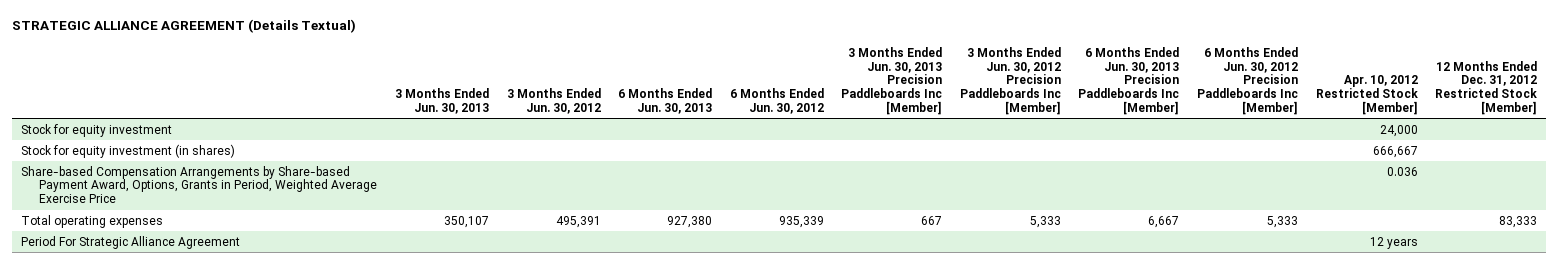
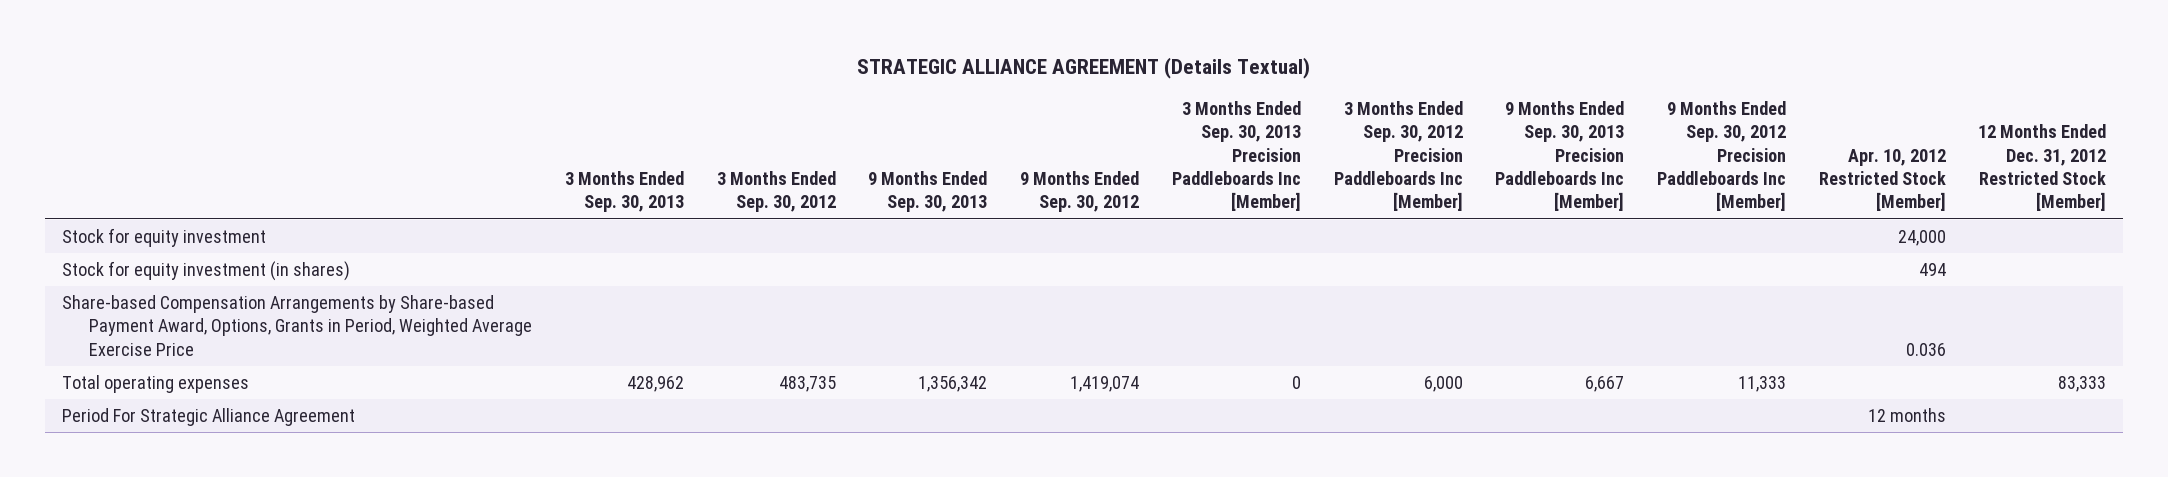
- | 3 Months Ended Jun. 30, 2013 | 3 Months Ended Jun. 30, 2012 | 6 Months Ended Jun. 30, 2013 | 6 Months Ended Jun. 30, 2012 | 3 Months Ended Jun. 30, 2013 Precision Paddleboards Inc [Member] | 3 Months Ended Jun. 30, 2012 Precision Paddleboards Inc [Member] | 6 Months Ended Jun. 30, 2013 Precision Paddleboards Inc [Member] | 6 Months Ended Jun. 30, 2012 Precision Paddleboards Inc [Member] | Apr. 10, 2012 Restricted Stock [Member] | 12 Months Ended Dec. 31, 2012 Restricted Stock [Member]
+ | 3 Months Ended Sep. 30, 2013 | 3 Months Ended Sep. 30, 2012 | 9 Months Ended Sep. 30, 2013 | 9 Months Ended Sep. 30, 2012 | 3 Months Ended Sep. 30, 2013 Precision Paddleboards Inc [Member] | 3 Months Ended Sep. 30, 2012 Precision Paddleboards Inc [Member] | 9 Months Ended Sep. 30, 2013 Precision Paddleboards Inc [Member] | 9 Months Ended Sep. 30, 2012 Precision Paddleboards Inc [Member] | Apr. 10, 2012 Restricted Stock [Member] | 12 Months Ended Dec. 31, 2012 Restricted Stock [Member]
- Stock for equity investment (in shares) | | | | | | | | | 666,667 |
+ Stock for equity investment (in shares) | | | | | | | | | 494 |
- Period For Strategic Alliance Agreement | | | | | | | | | 12 years |
+ Period For Strategic Alliance Agreement | | | | | | | | | 12 months |

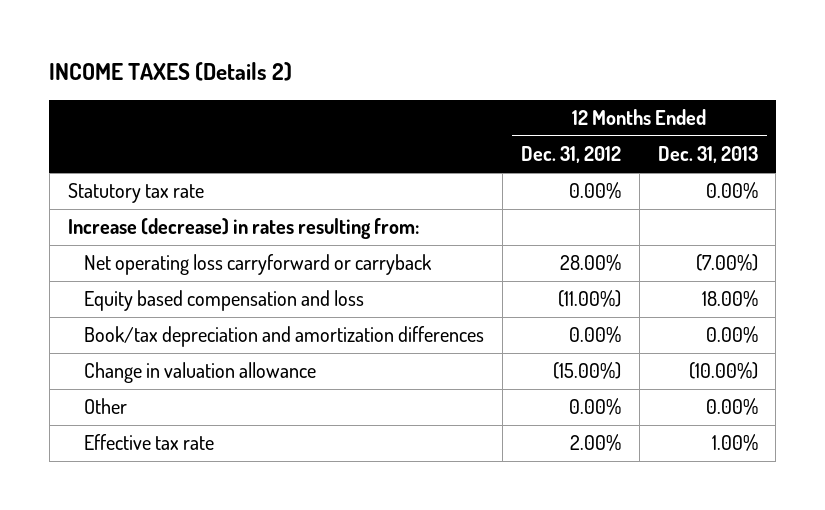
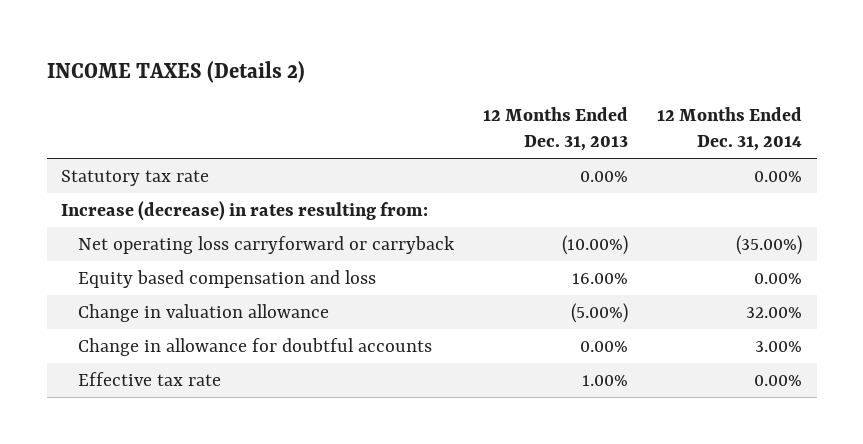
- | 12 Months Ended Dec. 31, 2012 | 12 Months Ended Dec. 31, 2013
+ | 12 Months Ended Dec. 31, 2013 | 12 Months Ended Dec. 31, 2014
- Net operating loss carryforward or carryback | 28.00% | (7.00%)
- Equity based compensation and loss | (11.00%) | 18.00%
- Book/tax depreciation and amortization differences | 0.00% | 0.00%
- Change in valuation allowance | (15.00%) | (10.00%)
- Other | 0.00% | 0.00%
+ Net operating loss carryforward or carryback | (10.00%) | (35.00%)
+ Equity based compensation and loss | 16.00% | 0.00%
+ Change in valuation allowance | (5.00%) | 32.00%
+ Change in allowance for doubtful accounts | 0.00% | 3.00%

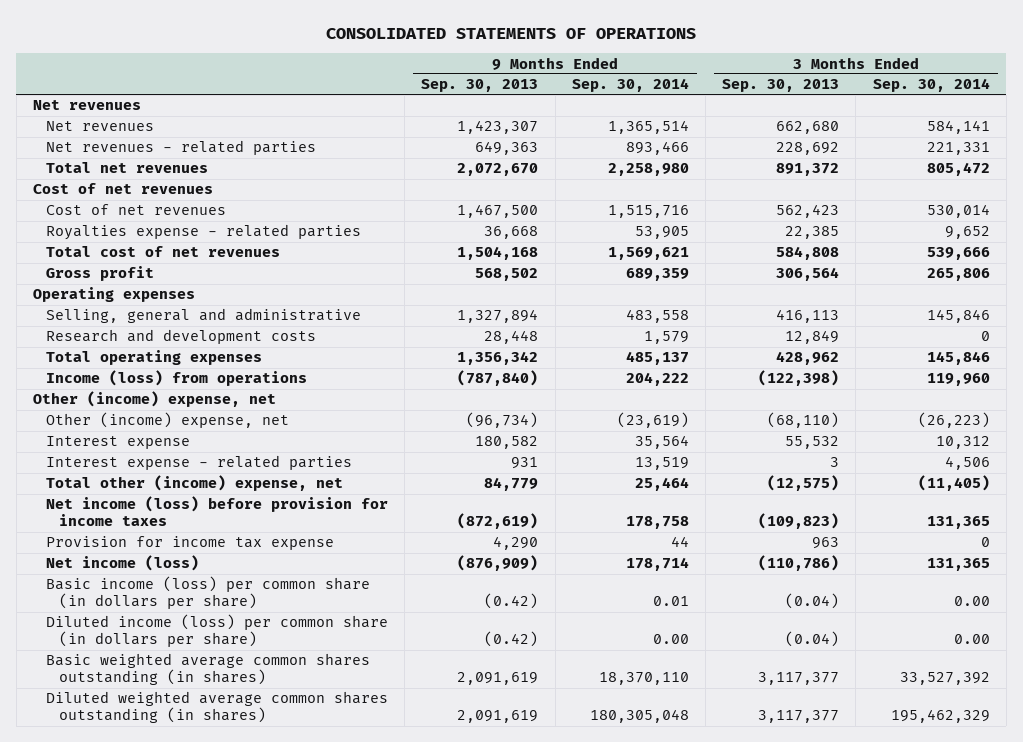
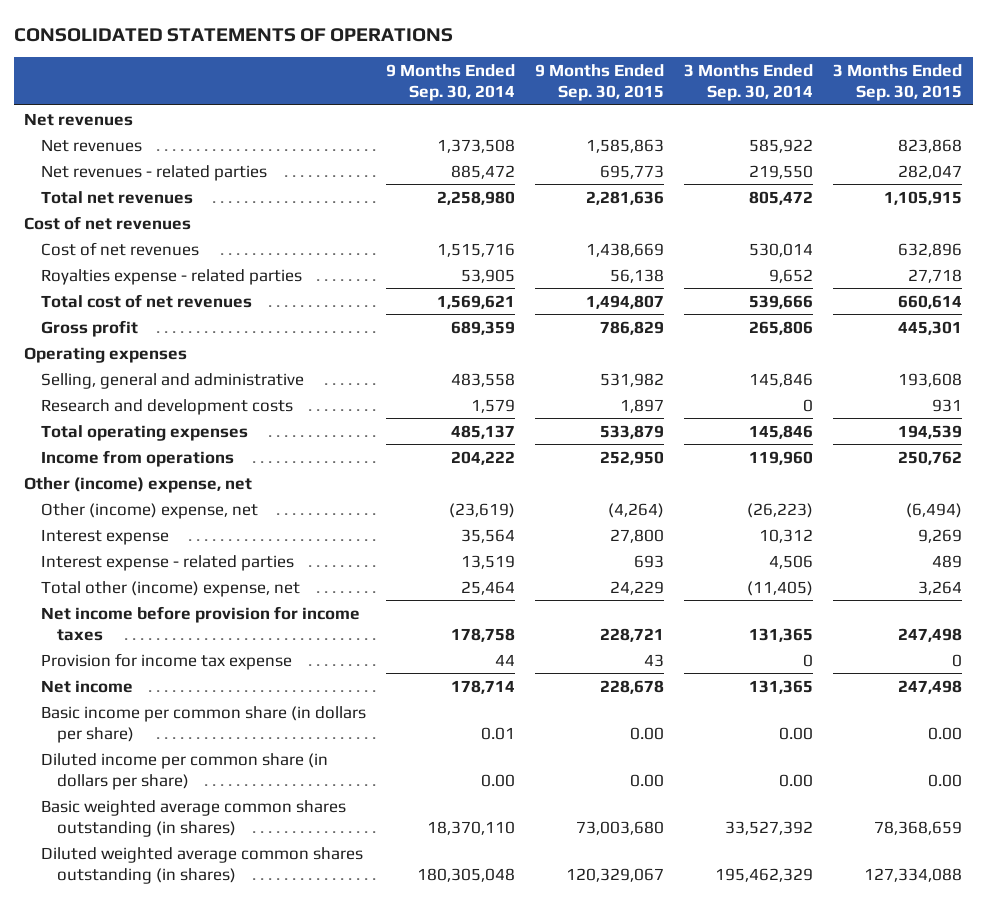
- | 9 Months Ended Sep. 30, 2013 | 9 Months Ended Sep. 30, 2014 | 3 Months Ended Sep. 30, 2013 | 3 Months Ended Sep. 30, 2014
+ | 9 Months Ended Sep. 30, 2014 | 9 Months Ended Sep. 30, 2015 | 3 Months Ended Sep. 30, 2014 | 3 Months Ended Sep. 30, 2015
- Net revenues | 1,423,307 | 1,365,514 | 662,680 | 584,141
- Net revenues - related parties | 649,363 | 893,466 | 228,692 | 221,331
+ Net revenues | 1,373,508 | 1,585,863 | 585,922 | 823,868
+ Net revenues - related parties | 885,472 | 695,773 | 219,550 | 282,047
- Income (loss) from operations | (787,840) | 204,222 | (122,398) | 119,960
+ Income from operations | 204,222 | 252,950 | 119,960 | 250,762
- Net income (loss) before provision for income taxes | (872,619) | 178,758 | (109,823) | 131,365
+ Net income before provision for income taxes | 178,758 | 228,721 | 131,365 | 247,498
- Net income (loss) | (876,909) | 178,714 | (110,786) | 131,365
- Basic income (loss) per common share (in dollars per share) | (0.42) | 0.01 | (0.04) | 0.00
- Diluted income (loss) per common share (in dollars per share) | (0.42) | 0.00 | (0.04) | 0.00
+ Net income | 178,714 | 228,678 | 131,365 | 247,498
+ Basic income per common share (in dollars per share) | 0.01 | 0.00 | 0.00 | 0.00
+ Diluted income per common share (in dollars per share) | 0.00 | 0.00 | 0.00 | 0.00

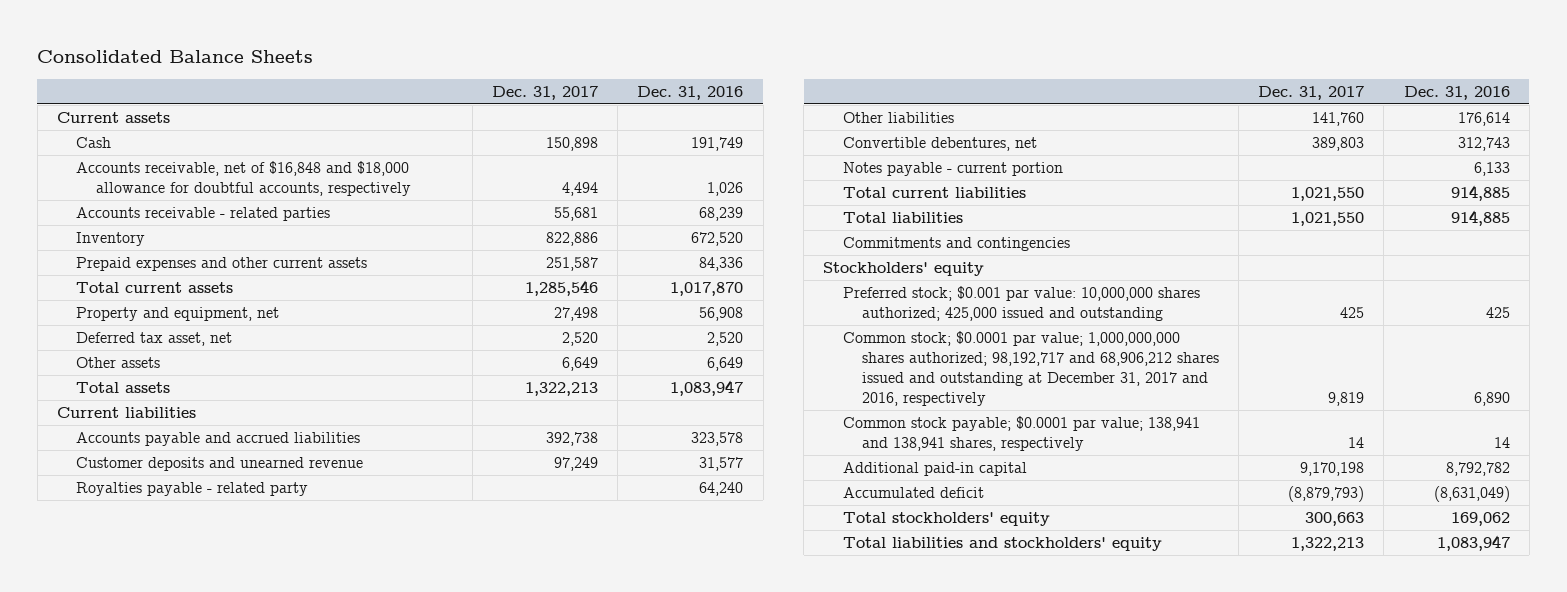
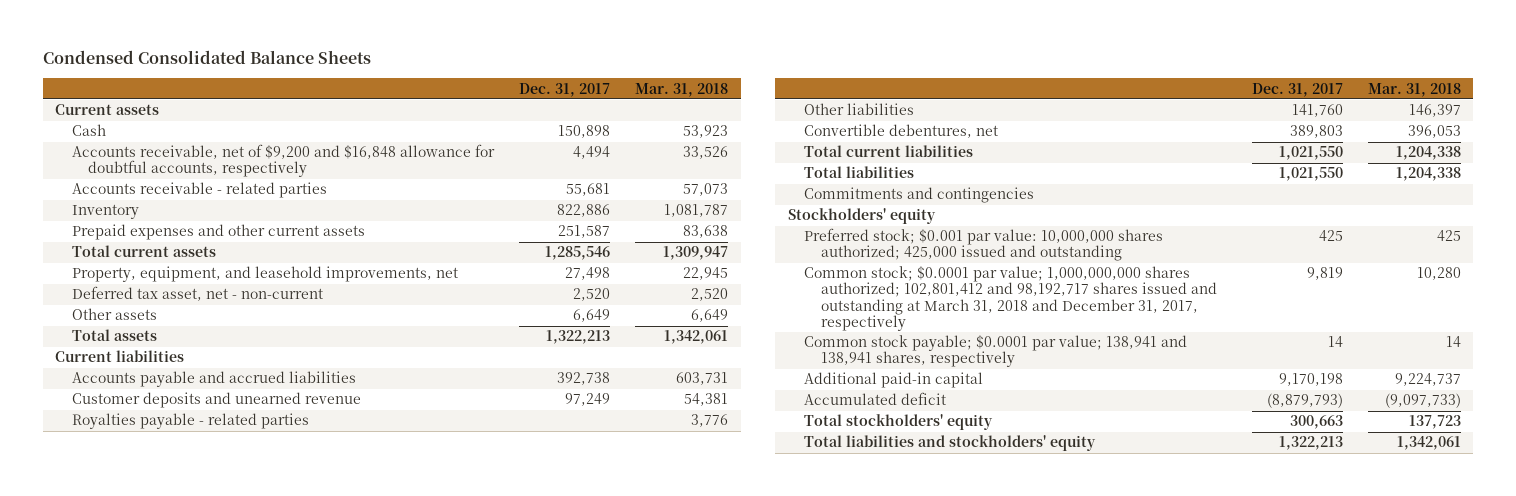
- Consolidated Balance Sheets
+ Condensed Consolidated Balance Sheets
- | Dec. 31, 2017 | Dec. 31, 2016
+ | Dec. 31, 2017 | Mar. 31, 2018
- Accounts receivable, net of $16,848 and $18,000 allowance for doubtful accounts, respectively | 4,494 | 1,026
+ Accounts receivable, net of $9,200 and $16,848 allowance for doubtful accounts, respectively | 4,494 | 33,526
- Property and equipment, net | 27,498 | 56,908
- Deferred tax asset, net | 2,520 | 2,520
+ Property, equipment, and leasehold improvements, net | 27,498 | 22,945
+ Deferred tax asset, net - non-current | 2,520 | 2,520
- Royalties payable - related party | | 64,240
+ Royalties payable - related parties | | 3,776
- Notes payable - current portion | | 6,133
- Common stock; $0.0001 par value; 1,000,000,000 shares authorized; 98,192,717 and 68,906,212 shares issued and outstanding at December 31, 2017 and 2016, respectively | 9,819 | 6,890
+ Common stock; $0.0001 par value; 1,000,000,000 shares authorized; 102,801,412 and 98,192,717 shares issued and outstanding at March 31, 2018 and December 31, 2017, respectively | 9,819 | 10,280

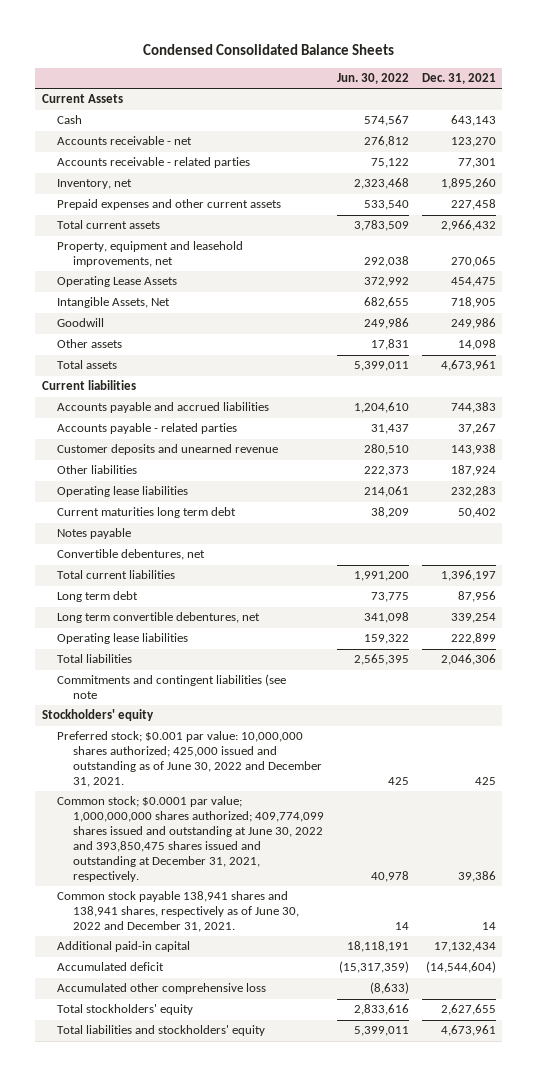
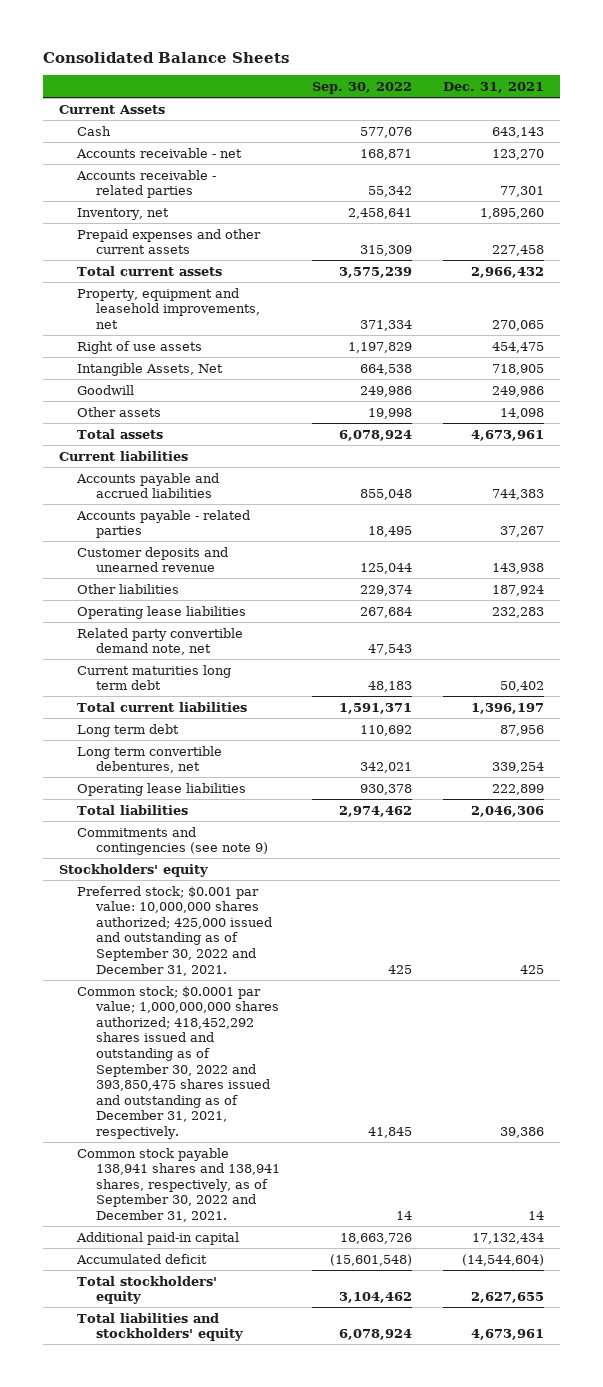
- Condensed Consolidated Balance Sheets
+ Consolidated Balance Sheets
- | Jun. 30, 2022 | Dec. 31, 2021
+ | Sep. 30, 2022 | Dec. 31, 2021
- Operating Lease Assets | 372,992 | 454,475
+ Right of use assets | 1,197,829 | 454,475
+ Related party convertible demand note, net | 47,543 |
- Notes payable
- Convertible debentures, net
- Commitments and contingent liabilities (see note
+ Commitments and contingencies (see note 9)
- Preferred stock; $0.001 par value: 10,000,000 shares authorized; 425,000 issued and outstanding as of June 30, 2022 and December 31, 2021. | 425 | 425
- Common stock; $0.0001 par value; 1,000,000,000 shares authorized; 409,774,099 shares issued and outstanding at June 30, 2022 and 393,850,475 shares issued and outstanding at December 31, 2021, respectively. | 40,978 | 39,386
- Common stock payable 138,941 shares and 138,941 shares, respectively as of June 30, 2022 and December 31, 2021. | 14 | 14
+ Preferred stock; $0.001 par value: 10,000,000 shares authorized; 425,000 issued and outstanding as of September 30, 2022 and December 31, 2021. | 425 | 425
+ Common stock; $0.0001 par value; 1,000,000,000 shares authorized; 418,452,292 shares issued and outstanding as of September 30, 2022 and 393,850,475 shares issued and outstanding as of December 31, 2021, respectively. | 41,845 | 39,386
+ Common stock payable 138,941 shares and 138,941 shares, respectively, as of September 30, 2022 and December 31, 2021. | 14 | 14
- Accumulated other comprehensive loss | (8,633) |

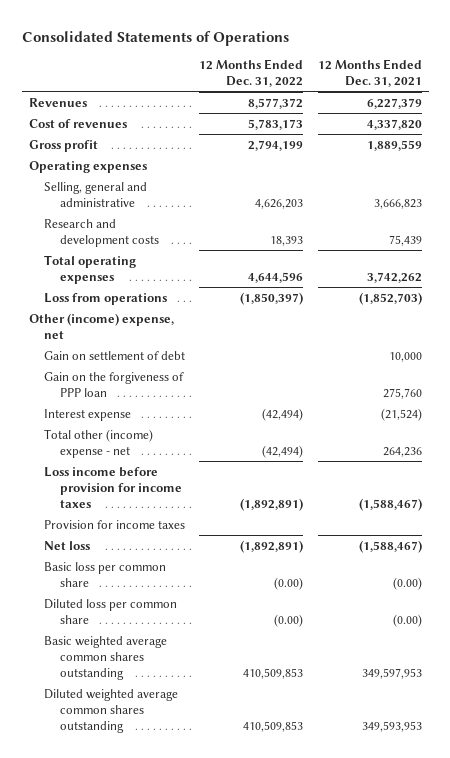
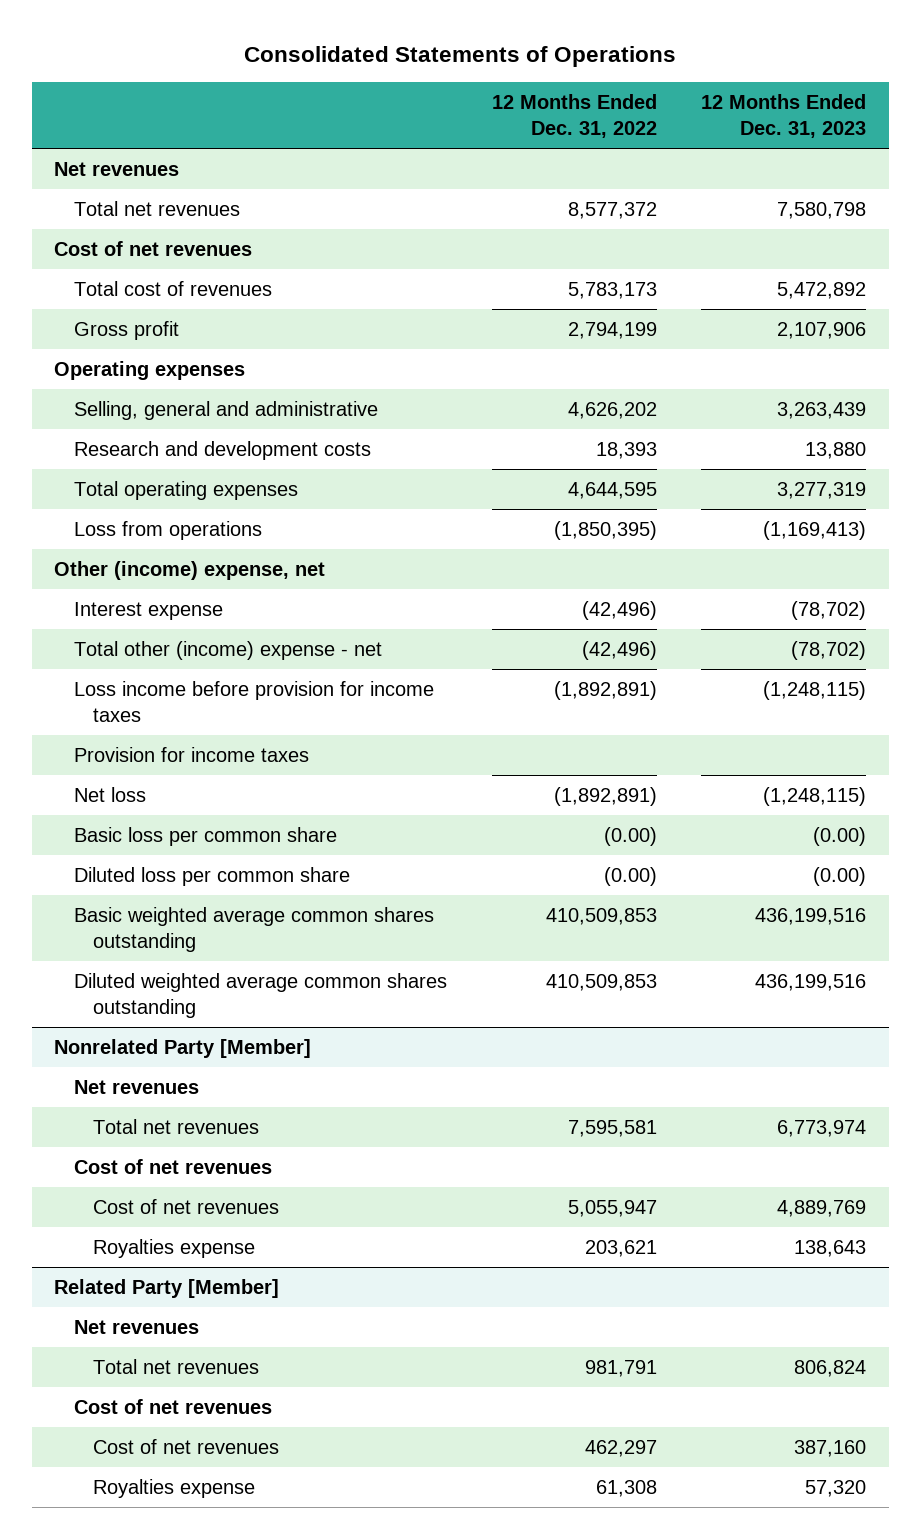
- | 12 Months Ended Dec. 31, 2022 | 12 Months Ended Dec. 31, 2021
+ | 12 Months Ended Dec. 31, 2022 | 12 Months Ended Dec. 31, 2023
- Revenues | 8,577,372 | 6,227,379
- Cost of revenues | 5,783,173 | 4,337,820
+ Net revenues
+ Total net revenues | 8,577,372 | 7,580,798
+ Cost of net revenues
+ Total cost of revenues | 5,783,173 | 5,472,892
- Selling, general and administrative | 4,626,203 | 3,666,823
+ Selling, general and administrative | 4,626,202 | 3,263,439
- Total operating expenses | 4,644,596 | 3,742,262
- Loss from operations | (1,850,397) | (1,852,703)
+ Total operating expenses | 4,644,595 | 3,277,319
+ Loss from operations | (1,850,395) | (1,169,413)
- Gain on settlement of debt | | 10,000
- Gain on the forgiveness of PPP loan | | 275,760
- Interest expense | (42,494) | (21,524)
- Total other (income) expense - net | (42,494) | 264,236
+ Interest expense | (42,496) | (78,702)
+ Total other (income) expense - net | (42,496) | (78,702)
+ Nonrelated Party [Member]
+ Net revenues
+ Total net revenues | 7,595,581 | 6,773,974
+ Cost of net revenues
+ Cost of net revenues | 5,055,947 | 4,889,769
+ Royalties expense | 203,621 | 138,643
+ Related Party [Member]
+ Net revenues
+ Total net revenues | 981,791 | 806,824
+ Cost of net revenues
+ Cost of net revenues | 462,297 | 387,160
+ Royalties expense | 61,308 | 57,320

